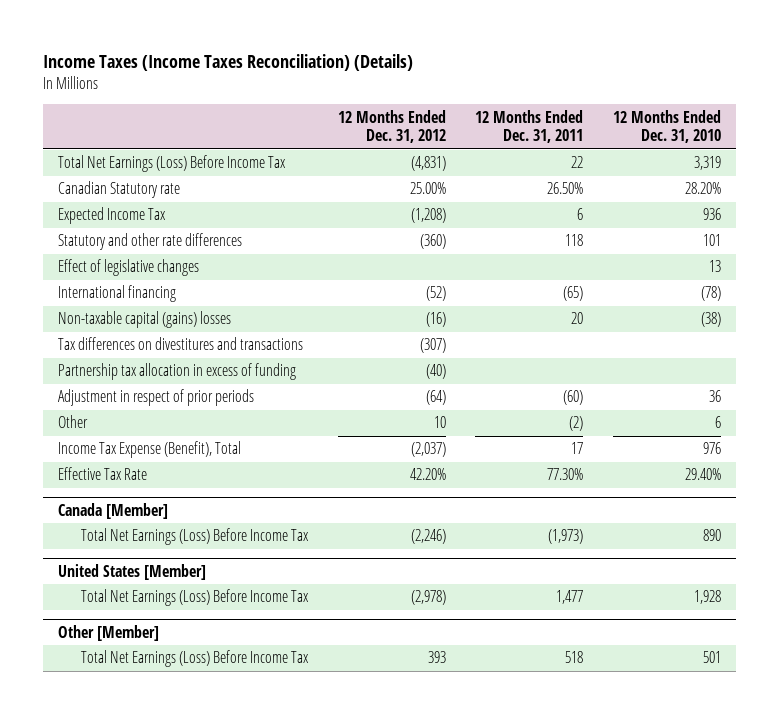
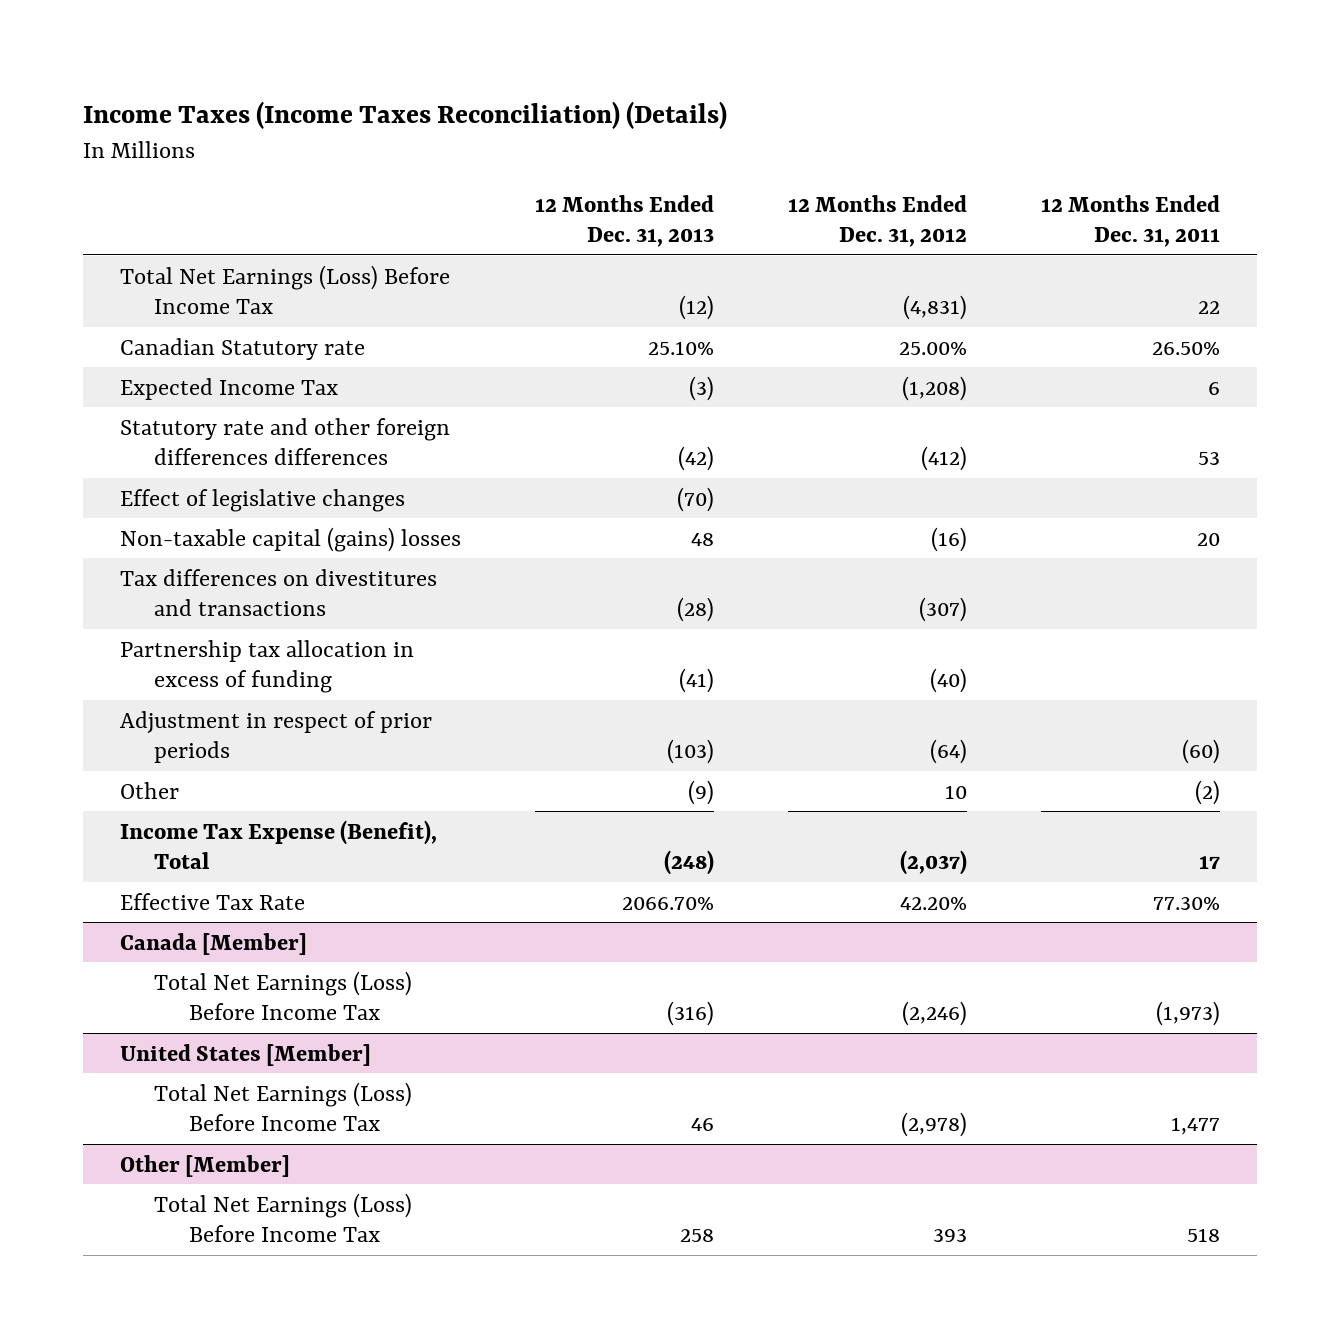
- | 12 Months Ended Dec. 31, 2012 | 12 Months Ended Dec. 31, 2011 | 12 Months Ended Dec. 31, 2010
+ | 12 Months Ended Dec. 31, 2013 | 12 Months Ended Dec. 31, 2012 | 12 Months Ended Dec. 31, 2011
- Statutory and other rate differences | (360) | 118 | 101
+ Statutory rate and other foreign differences differences | (42) | (412) | 53
- International financing | (52) | (65) | (78)

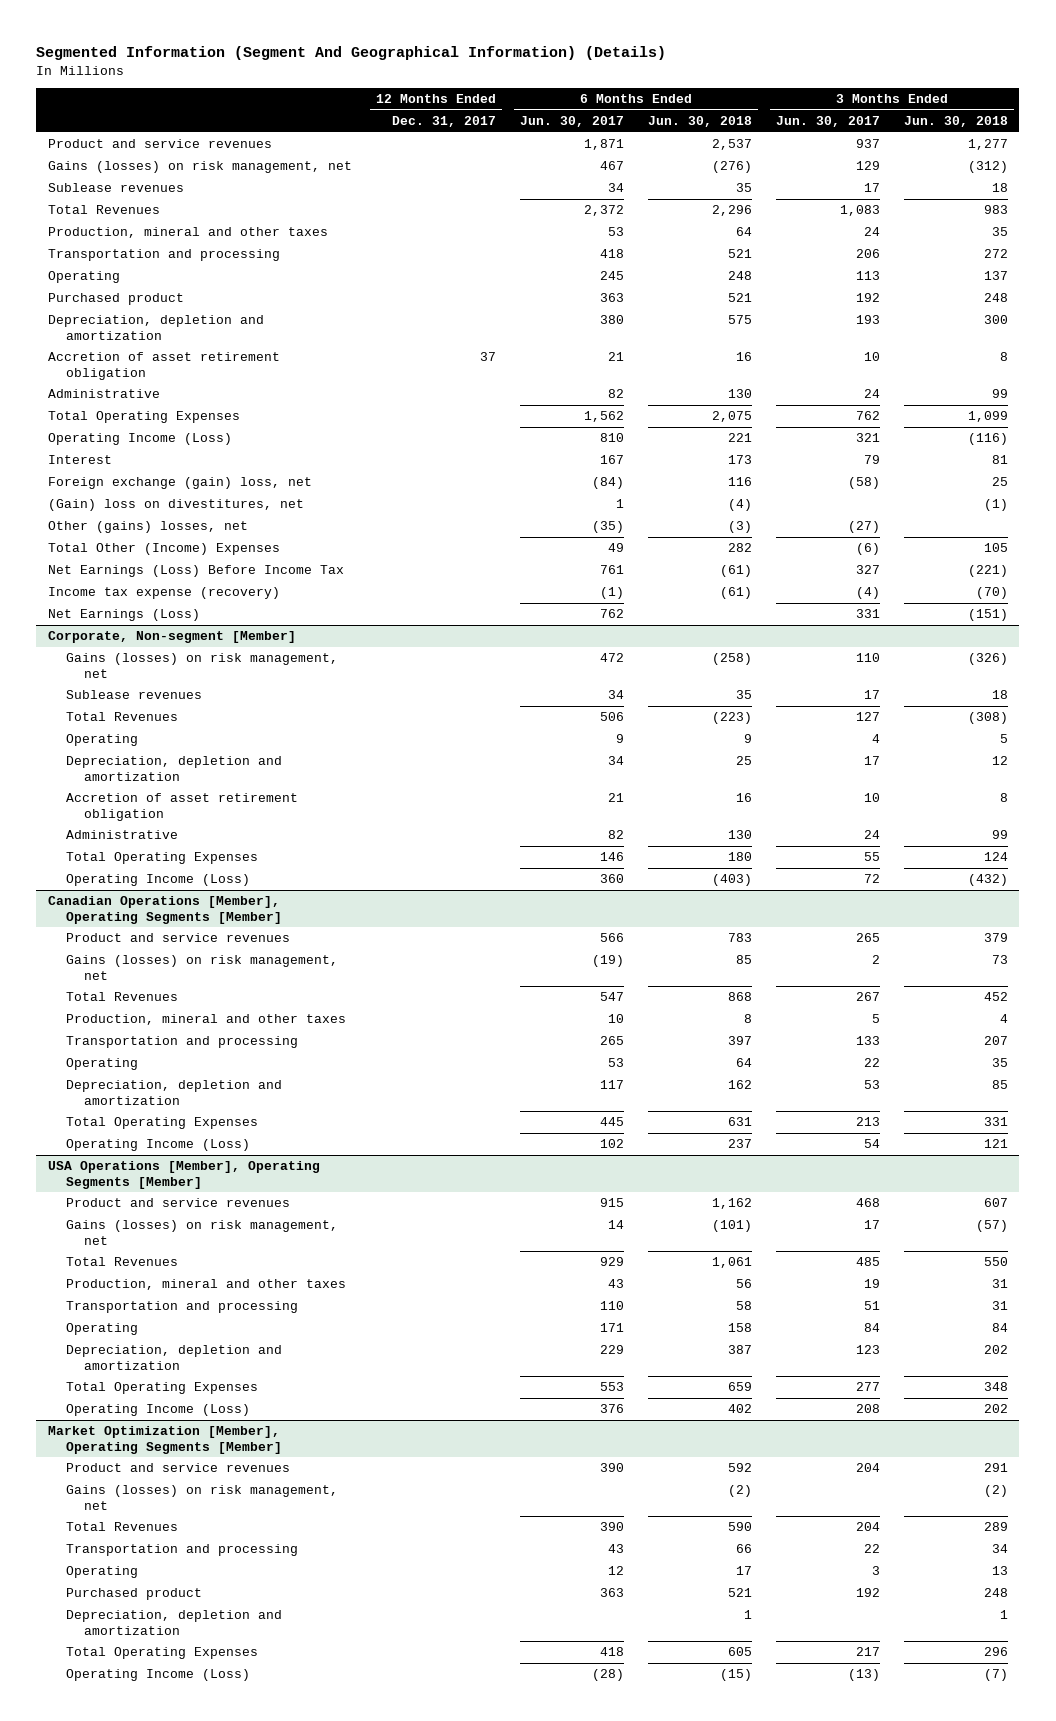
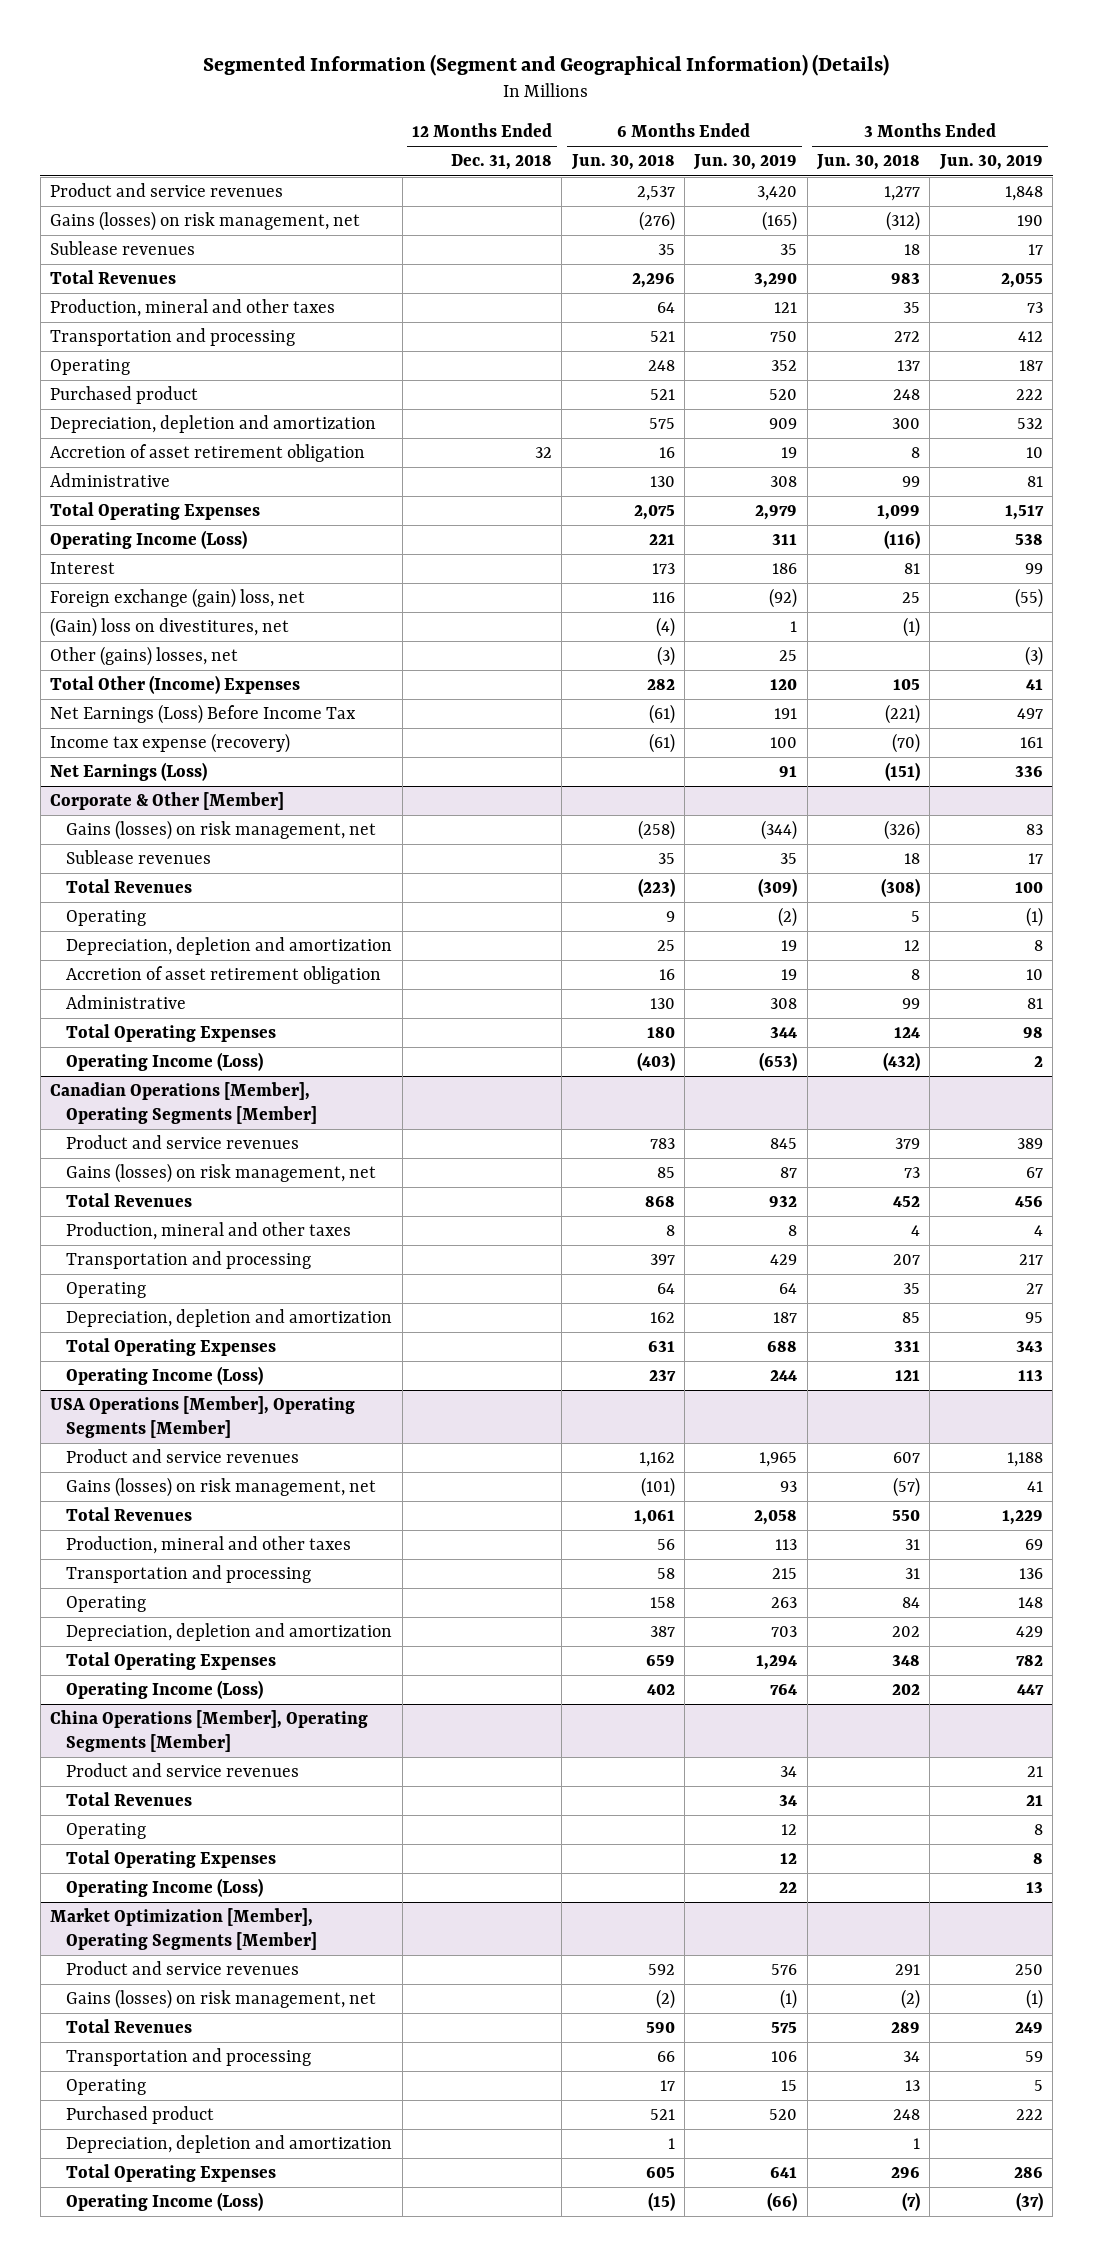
- Segmented Information (Segment And Geographical Information) (Details)
+ Segmented Information (Segment and Geographical Information) (Details)
- | 12 Months Ended Dec. 31, 2017 | 6 Months Ended Jun. 30, 2017 | 6 Months Ended Jun. 30, 2018 | 3 Months Ended Jun. 30, 2017 | 3 Months Ended Jun. 30, 2018
+ | 12 Months Ended Dec. 31, 2018 | 6 Months Ended Jun. 30, 2018 | 6 Months Ended Jun. 30, 2019 | 3 Months Ended Jun. 30, 2018 | 3 Months Ended Jun. 30, 2019
- Corporate, Non-segment [Member]
+ Corporate & Other [Member]
+ China Operations [Member], Operating Segments [Member]
+ Product and service revenues | | | 34 | | 21
+ Total Revenues | | | 34 | | 21
+ Operating | | | 12 | | 8
+ Total Operating Expenses | | | 12 | | 8
+ Operating Income (Loss) | | | 22 | | 13

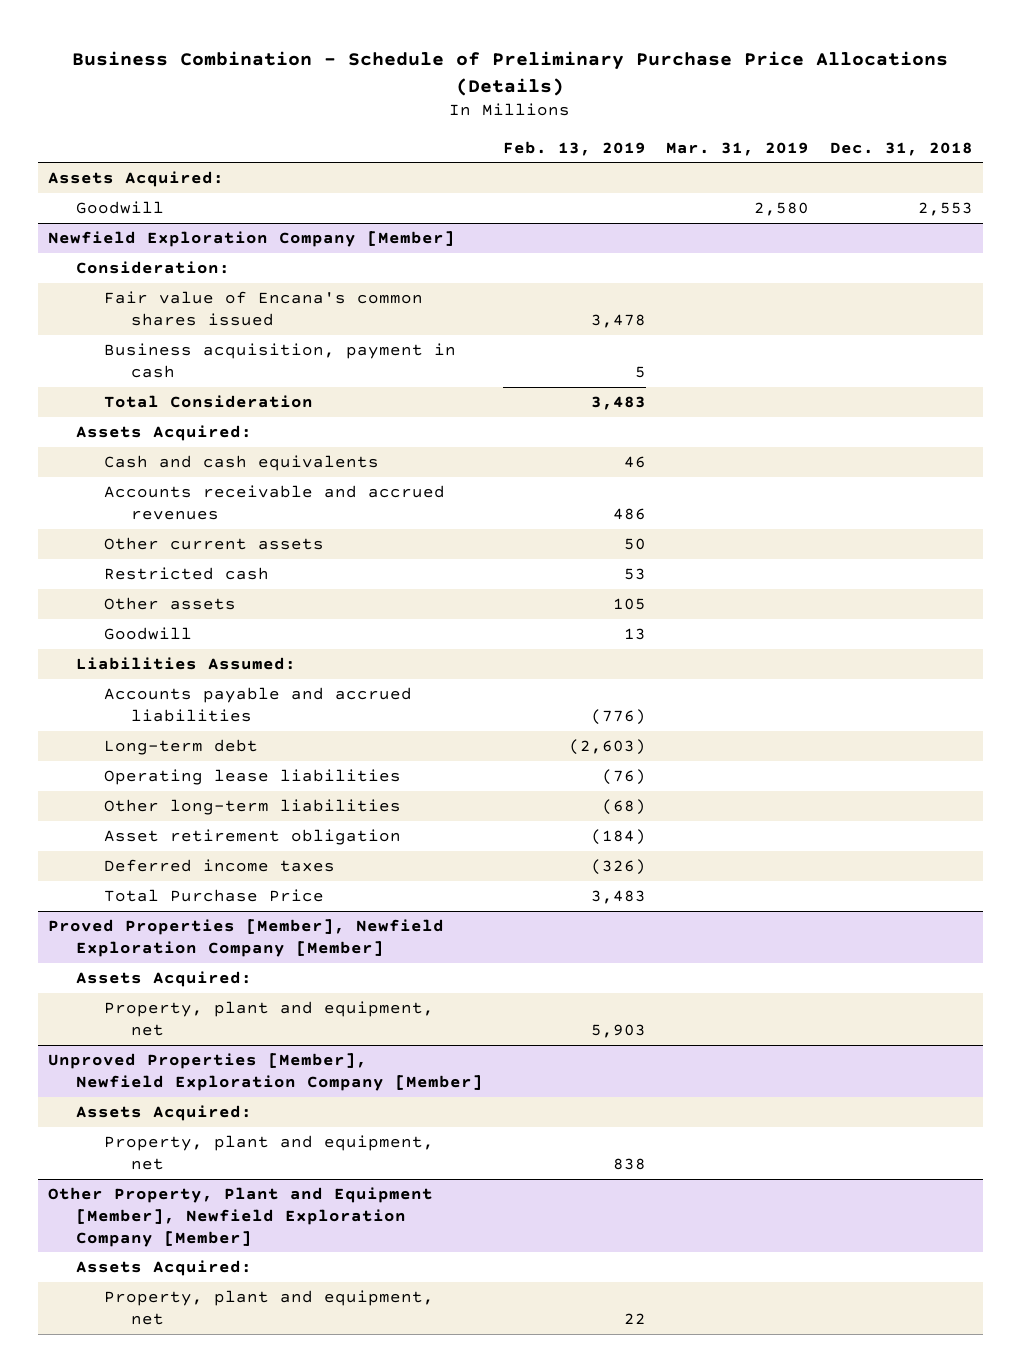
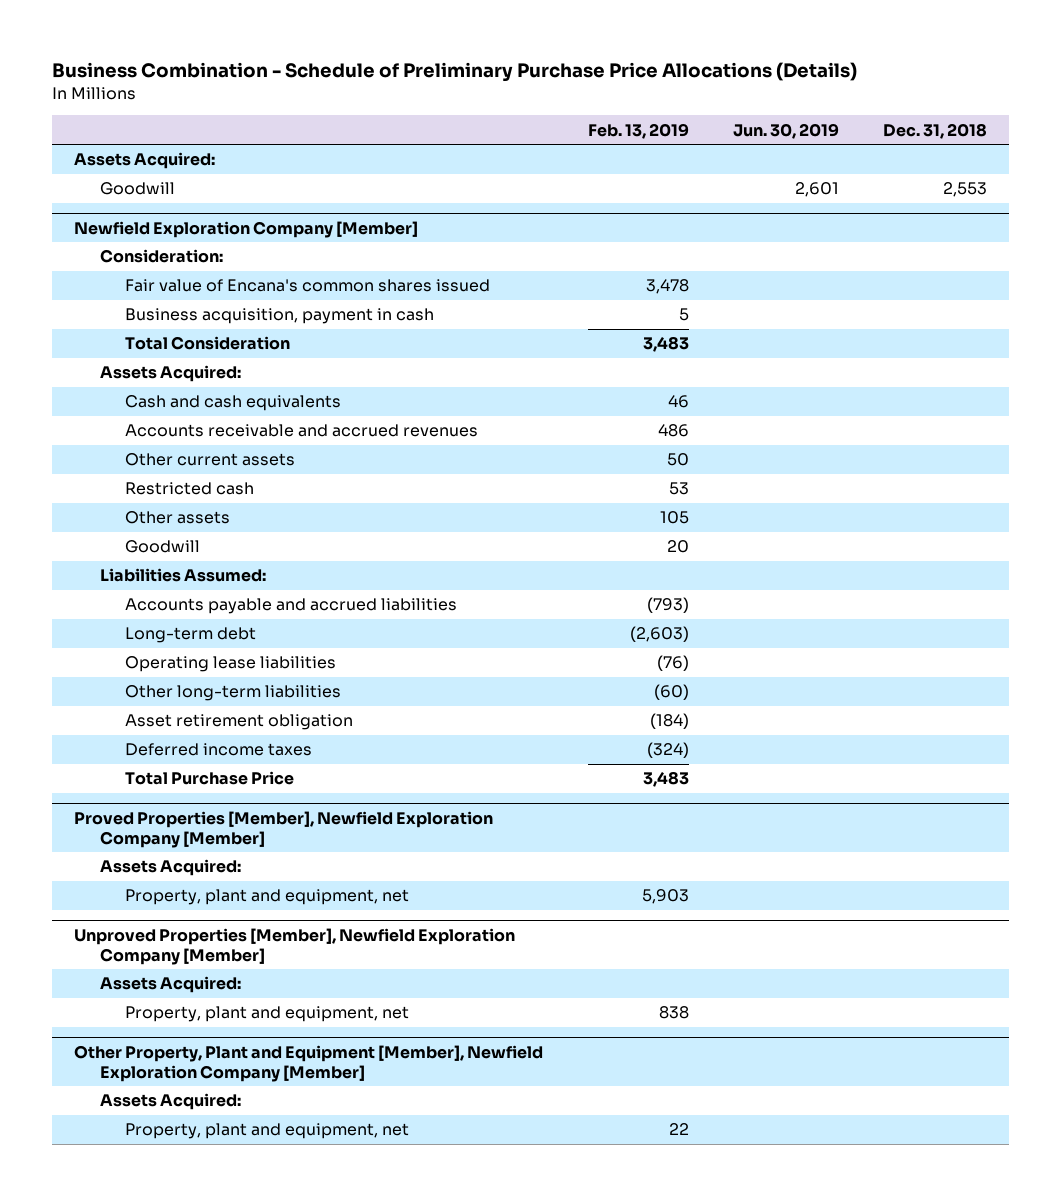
- | Feb. 13, 2019 | Mar. 31, 2019 | Dec. 31, 2018
+ | Feb. 13, 2019 | Jun. 30, 2019 | Dec. 31, 2018
@ Newfield Exploration Company [Member]
- Goodwill | 13 | |
+ Goodwill | 20 | |
- Accounts payable and accrued liabilities | (776) | |
+ Accounts payable and accrued liabilities | (793) | |
- Other long-term liabilities | (68) | |
+ Other long-term liabilities | (60) | |
- Deferred income taxes | (326) | |
+ Deferred income taxes | (324) | |

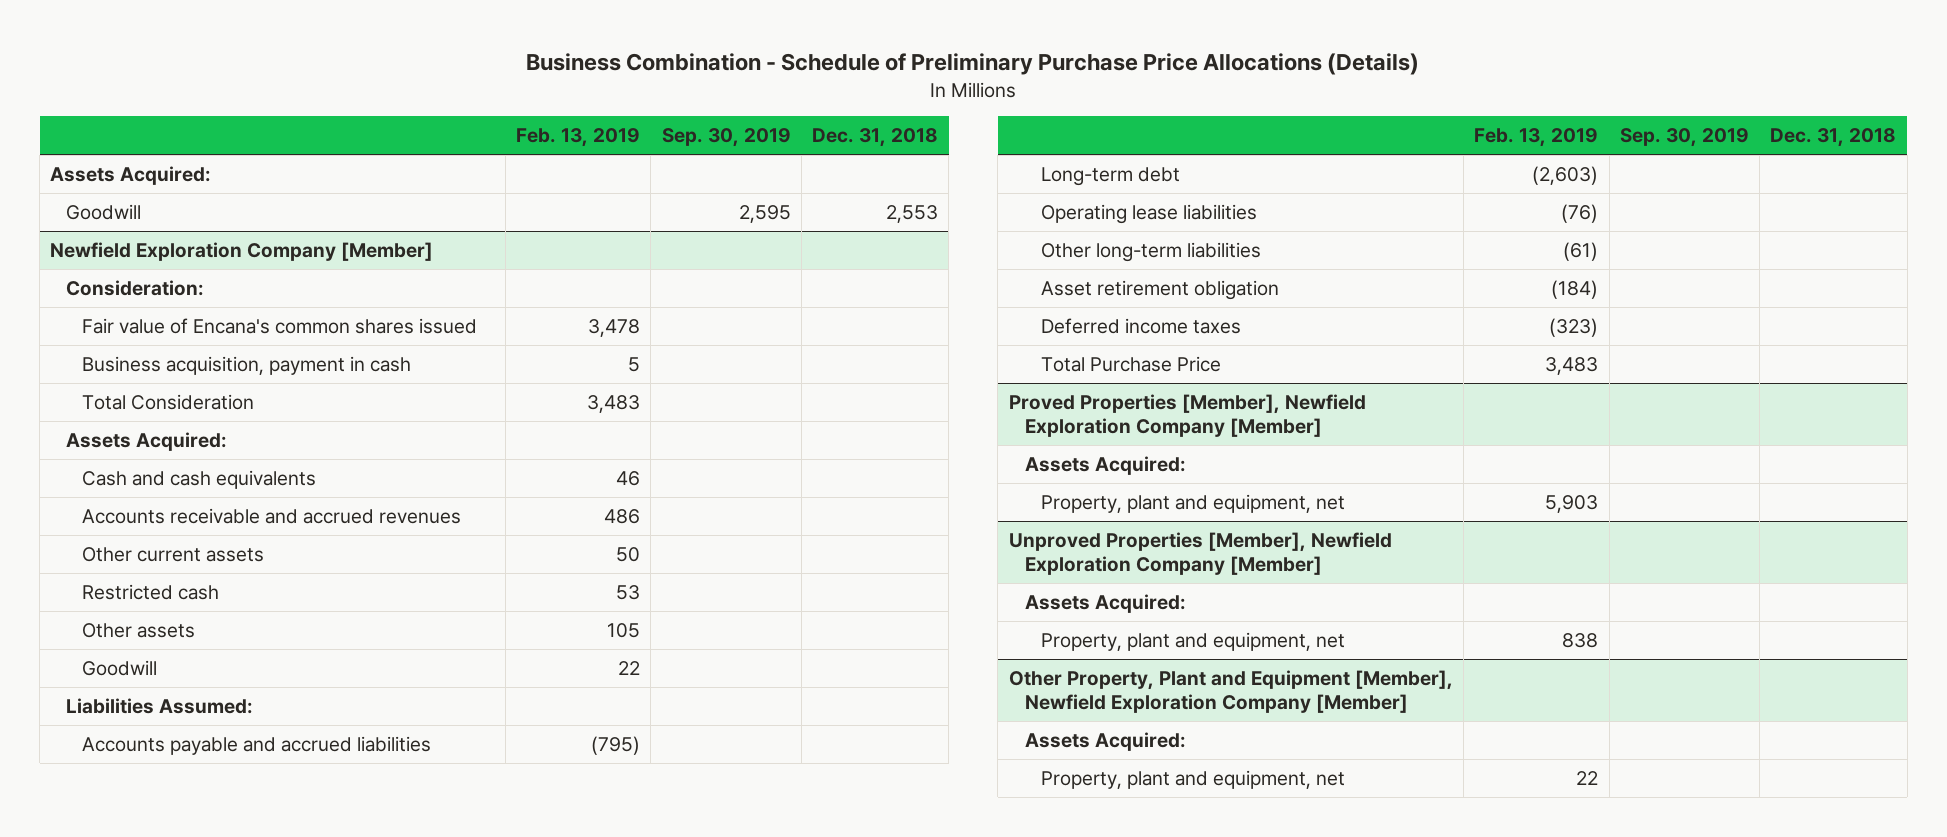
- | Feb. 13, 2019 | Jun. 30, 2019 | Dec. 31, 2018
+ | Feb. 13, 2019 | Sep. 30, 2019 | Dec. 31, 2018
@ Newfield Exploration Company [Member]
- Goodwill | 20 | |
+ Goodwill | 22 | |
- Accounts payable and accrued liabilities | (793) | |
+ Accounts payable and accrued liabilities | (795) | |
- Other long-term liabilities | (60) | |
+ Other long-term liabilities | (61) | |
- Deferred income taxes | (324) | |
+ Deferred income taxes | (323) | |

